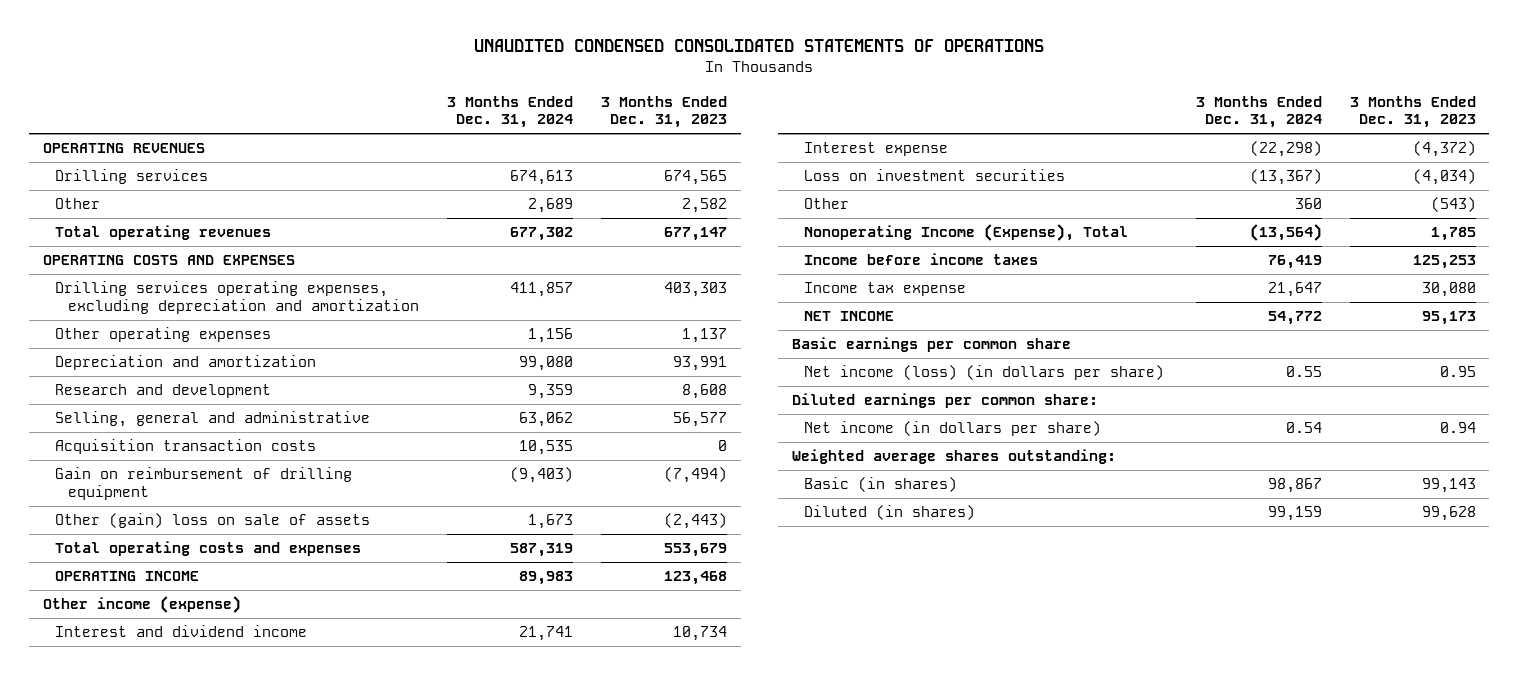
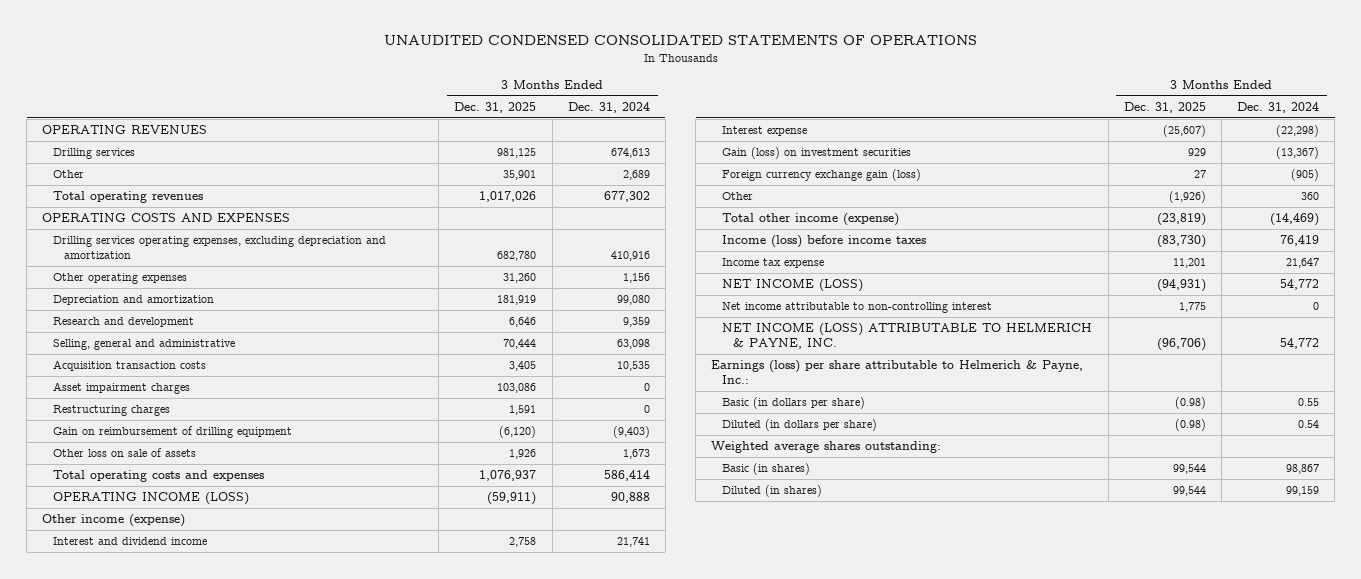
- | 3 Months Ended Dec. 31, 2024 | 3 Months Ended Dec. 31, 2023
+ | 3 Months Ended Dec. 31, 2025 | 3 Months Ended Dec. 31, 2024
- Drilling services operating expenses, excluding depreciation and amortization | 411,857 | 403,303
+ Drilling services operating expenses, excluding depreciation and amortization | 682,780 | 410,916
- Selling, general and administrative | 63,062 | 56,577
+ Selling, general and administrative | 70,444 | 63,098
+ Asset impairment charges | 103,086 | 0
+ Restructuring charges | 1,591 | 0
- Other (gain) loss on sale of assets | 1,673 | (2,443)
- Total operating costs and expenses | 587,319 | 553,679
- OPERATING INCOME | 89,983 | 123,468
+ Other loss on sale of assets | 1,926 | 1,673
+ Total operating costs and expenses | 1,076,937 | 586,414
+ OPERATING INCOME (LOSS) | (59,911) | 90,888
- Loss on investment securities | (13,367) | (4,034)
+ Gain (loss) on investment securities | 929 | (13,367)
+ Foreign currency exchange gain (loss) | 27 | (905)
- Nonoperating Income (Expense), Total | (13,564) | 1,785
- Income before income taxes | 76,419 | 125,253
+ Total other income (expense) | (23,819) | (14,469)
+ Income (loss) before income taxes | (83,730) | 76,419
- NET INCOME | 54,772 | 95,173
- Basic earnings per common share
- Net income (loss) (in dollars per share) | 0.55 | 0.95
- Diluted earnings per common share:
- Net income (in dollars per share) | 0.54 | 0.94
+ NET INCOME (LOSS) | (94,931) | 54,772
+ Net income attributable to non-controlling interest | 1,775 | 0
+ NET INCOME (LOSS) ATTRIBUTABLE TO HELMERICH & PAYNE, INC. | (96,706) | 54,772
+ Earnings (loss) per share attributable to Helmerich & Payne, Inc.:
+ Basic (in dollars per share) | (0.98) | 0.55
+ Diluted (in dollars per share) | (0.98) | 0.54

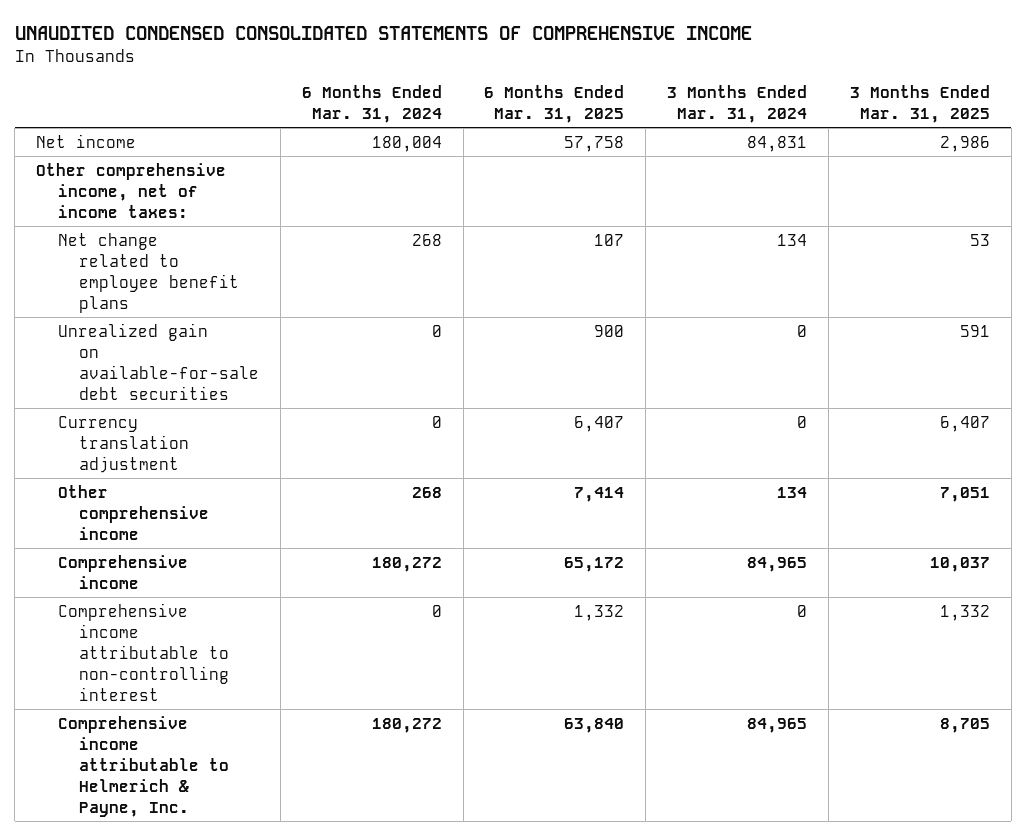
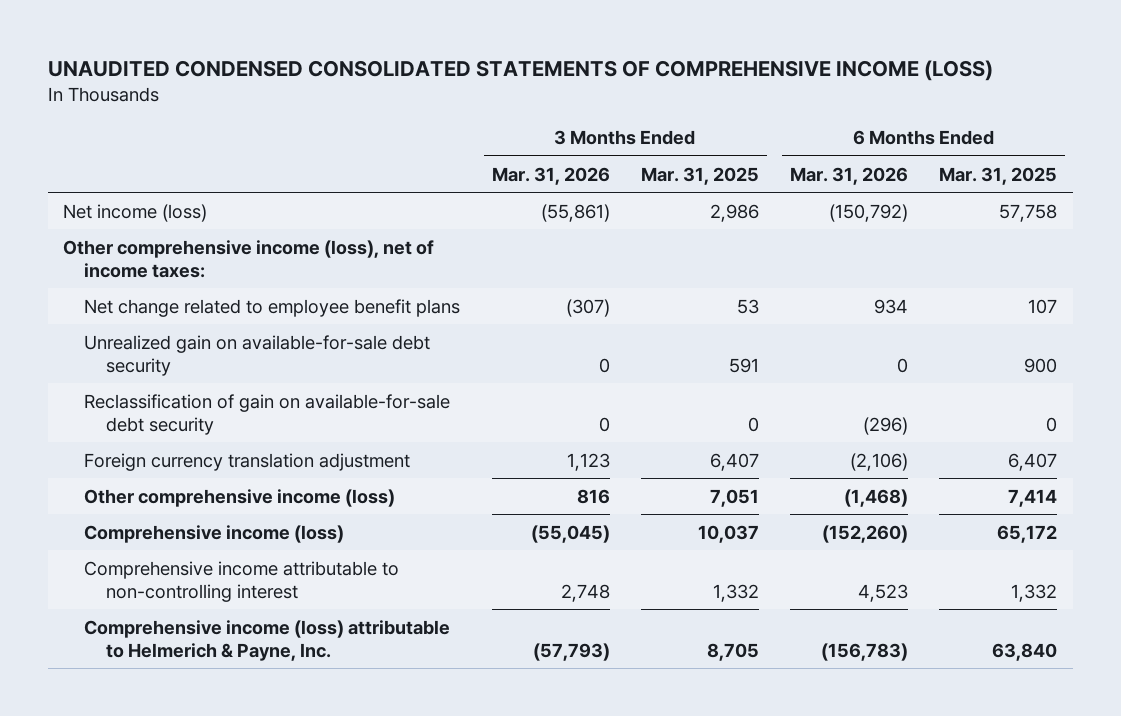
- UNAUDITED CONDENSED CONSOLIDATED STATEMENTS OF COMPREHENSIVE INCOME
+ UNAUDITED CONDENSED CONSOLIDATED STATEMENTS OF COMPREHENSIVE INCOME (LOSS)
- | 6 Months Ended Mar. 31, 2024 | 6 Months Ended Mar. 31, 2025 | 3 Months Ended Mar. 31, 2024 | 3 Months Ended Mar. 31, 2025
+ | 3 Months Ended Mar. 31, 2026 | 3 Months Ended Mar. 31, 2025 | 6 Months Ended Mar. 31, 2026 | 6 Months Ended Mar. 31, 2025
- Net income | 180,004 | 57,758 | 84,831 | 2,986
- Other comprehensive income, net of income taxes:
+ Net income (loss) | (55,861) | 2,986 | (150,792) | 57,758
+ Other comprehensive income (loss), net of income taxes:
- Unrealized gain on available-for-sale debt securities | 0 | 900 | 0 | 591
- Currency translation adjustment | 0 | 6,407 | 0 | 6,407
- Other comprehensive income | 268 | 7,414 | 134 | 7,051
- Comprehensive income | 180,272 | 65,172 | 84,965 | 10,037
+ Unrealized gain on available-for-sale debt security | 0 | 591 | 0 | 900
+ Reclassification of gain on available-for-sale debt security | 0 | 0 | (296) | 0
+ Foreign currency translation adjustment | 1,123 | 6,407 | (2,106) | 6,407
+ Other comprehensive income (loss) | 816 | 7,051 | (1,468) | 7,414
+ Comprehensive income (loss) | (55,045) | 10,037 | (152,260) | 65,172
- Comprehensive income attributable to Helmerich & Payne, Inc. | 180,272 | 63,840 | 84,965 | 8,705
+ Comprehensive income (loss) attributable to Helmerich & Payne, Inc. | (57,793) | 8,705 | (156,783) | 63,840

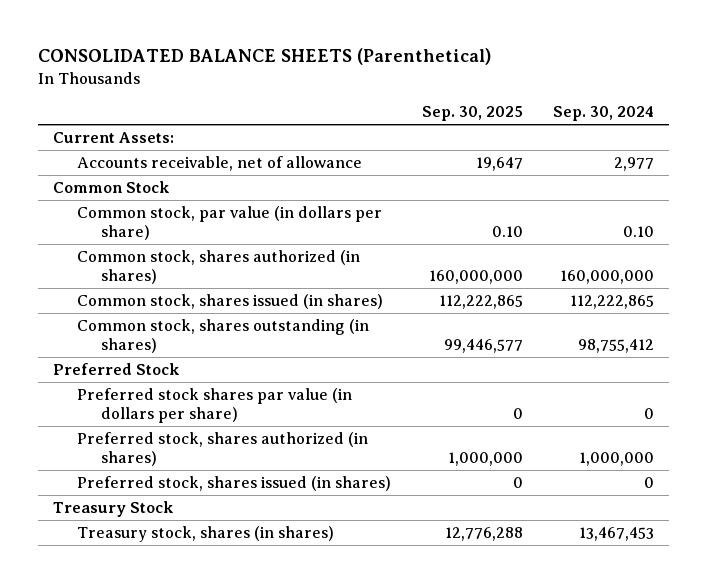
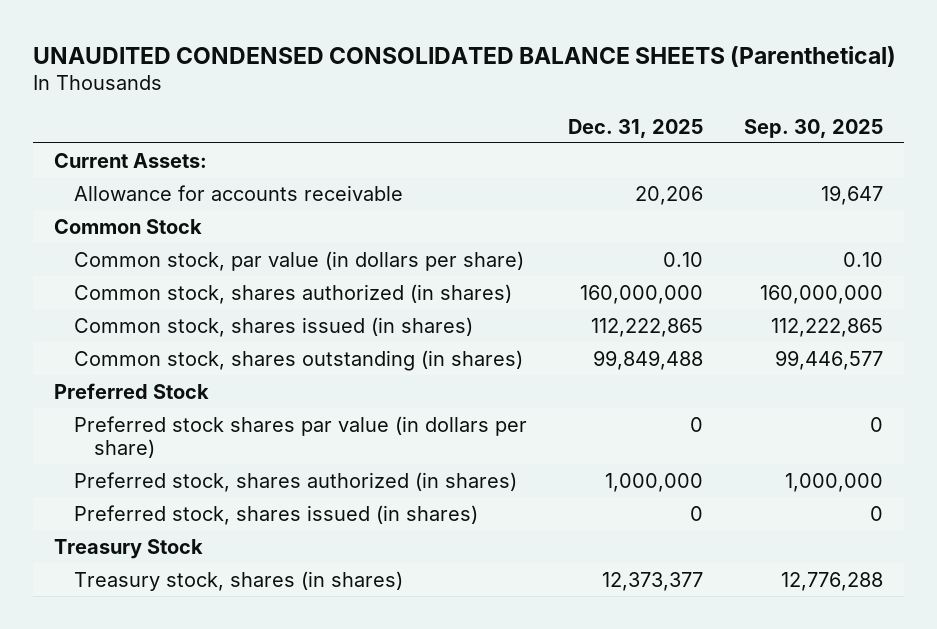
- CONSOLIDATED BALANCE SHEETS (Parenthetical)
+ UNAUDITED CONDENSED CONSOLIDATED BALANCE SHEETS (Parenthetical)
- | Sep. 30, 2025 | Sep. 30, 2024
+ | Dec. 31, 2025 | Sep. 30, 2025
- Accounts receivable, net of allowance | 19,647 | 2,977
+ Allowance for accounts receivable | 20,206 | 19,647

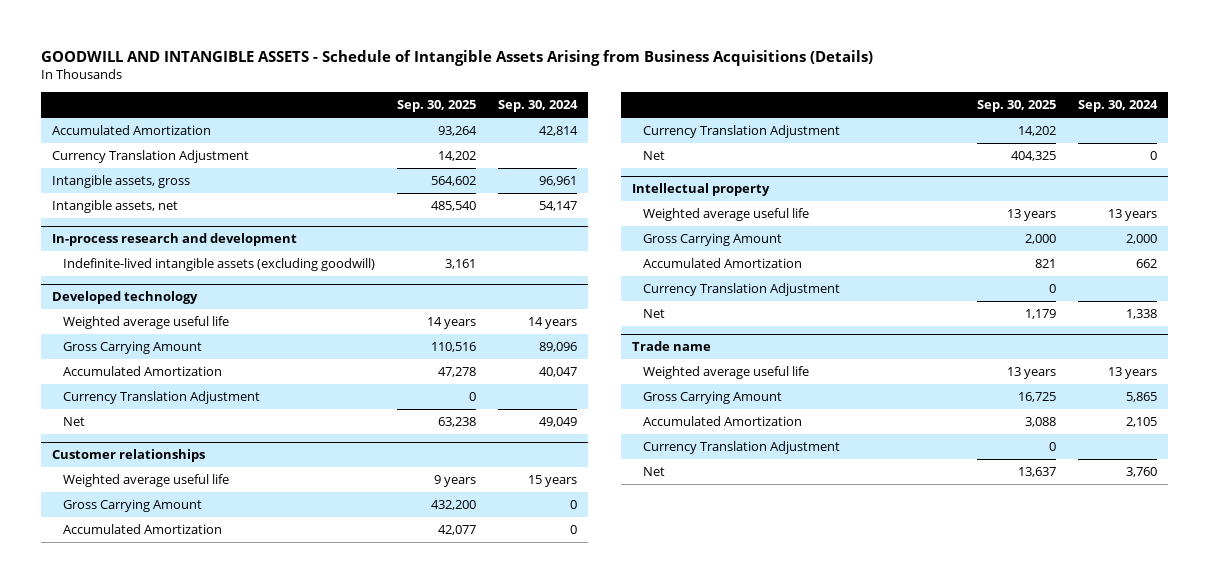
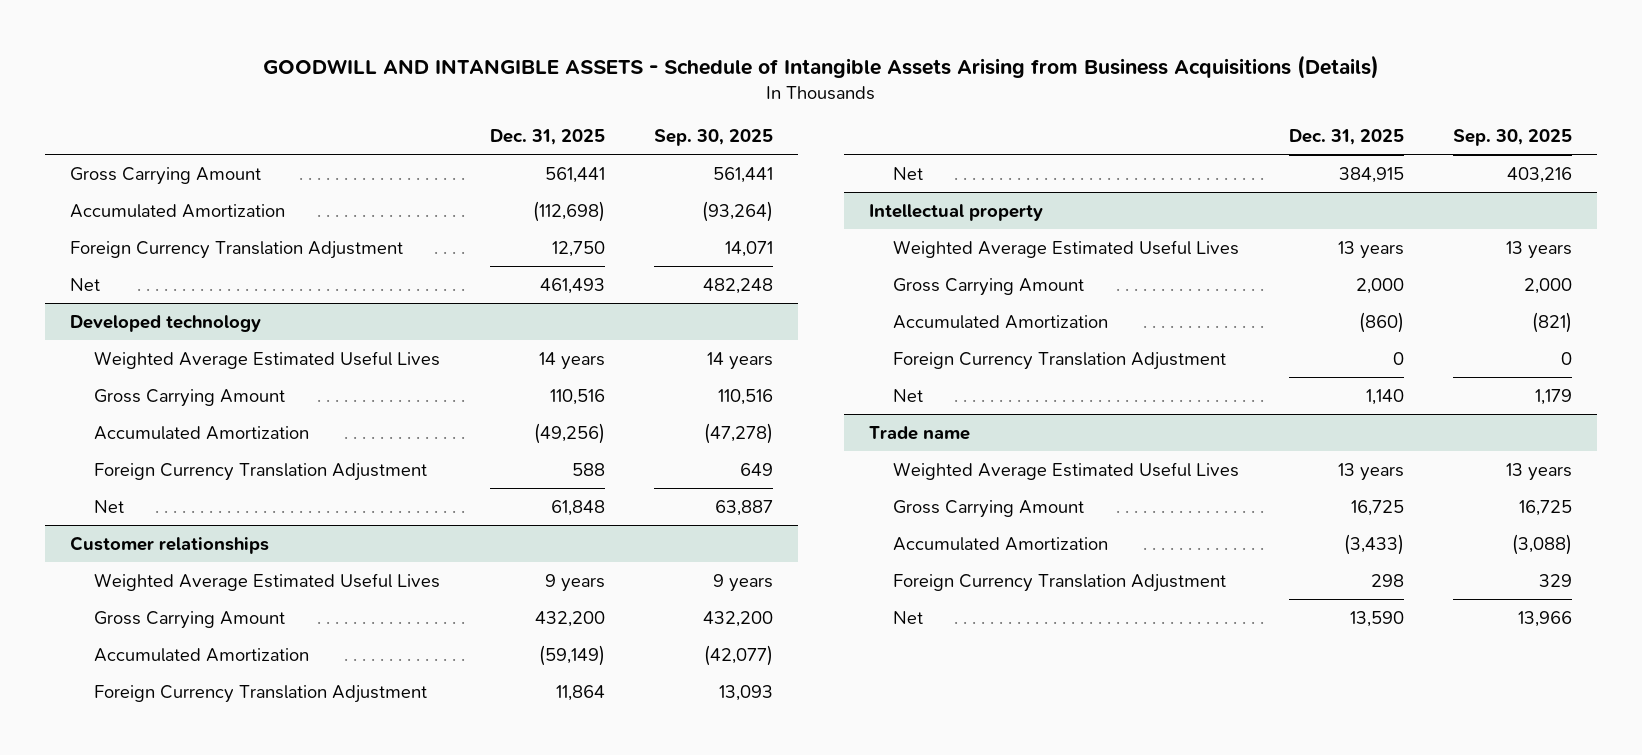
- | Sep. 30, 2025 | Sep. 30, 2024
+ | Dec. 31, 2025 | Sep. 30, 2025
- Accumulated Amortization | 93,264 | 42,814
- Currency Translation Adjustment | 14,202 |
- Intangible assets, gross | 564,602 | 96,961
- Intangible assets, net | 485,540 | 54,147
- In-process research and development
- Indefinite-lived intangible assets (excluding goodwill) | 3,161 |
+ Gross Carrying Amount | 561,441 | 561,441
+ Accumulated Amortization | (112,698) | (93,264)
+ Foreign Currency Translation Adjustment | 12,750 | 14,071
+ Net | 461,493 | 482,248
@ Developed technology
- Weighted average useful life | 14 years | 14 years
+ Weighted Average Estimated Useful Lives | 14 years | 14 years
- Accumulated Amortization | 47,278 | 40,047
- Currency Translation Adjustment | 0 |
- Net | 63,238 | 49,049
+ Accumulated Amortization | (49,256) | (47,278)
+ Foreign Currency Translation Adjustment | 588 | 649
+ Net | 61,848 | 63,887
@ Customer relationships
- Weighted average useful life | 9 years | 15 years
+ Weighted Average Estimated Useful Lives | 9 years | 9 years
- Accumulated Amortization | 42,077 | 0
- Currency Translation Adjustment | 14,202 |
- Net | 404,325 | 0
+ Accumulated Amortization | (59,149) | (42,077)
+ Foreign Currency Translation Adjustment | 11,864 | 13,093
+ Net | 384,915 | 403,216
@ Intellectual property
- Weighted average useful life | 13 years | 13 years
+ Weighted Average Estimated Useful Lives | 13 years | 13 years
- Accumulated Amortization | 821 | 662
- Currency Translation Adjustment | 0 |
+ Accumulated Amortization | (860) | (821)
+ Foreign Currency Translation Adjustment | 0 | 0
@ Trade name
- Weighted average useful life | 13 years | 13 years
+ Weighted Average Estimated Useful Lives | 13 years | 13 years
- Accumulated Amortization | 3,088 | 2,105
- Currency Translation Adjustment | 0 |
- Net | 13,637 | 3,760
+ Accumulated Amortization | (3,433) | (3,088)
+ Foreign Currency Translation Adjustment | 298 | 329
+ Net | 13,590 | 13,966

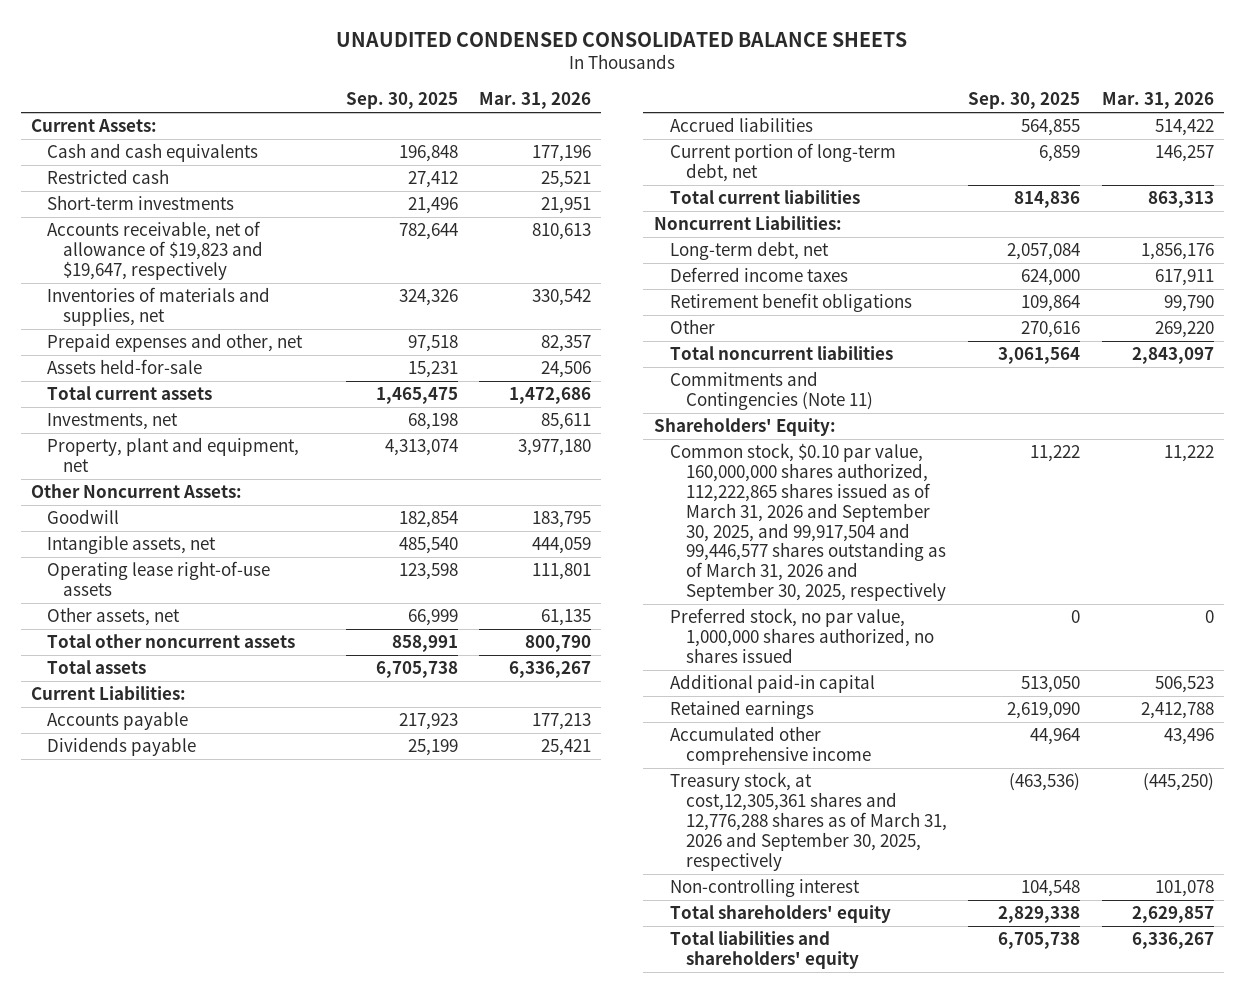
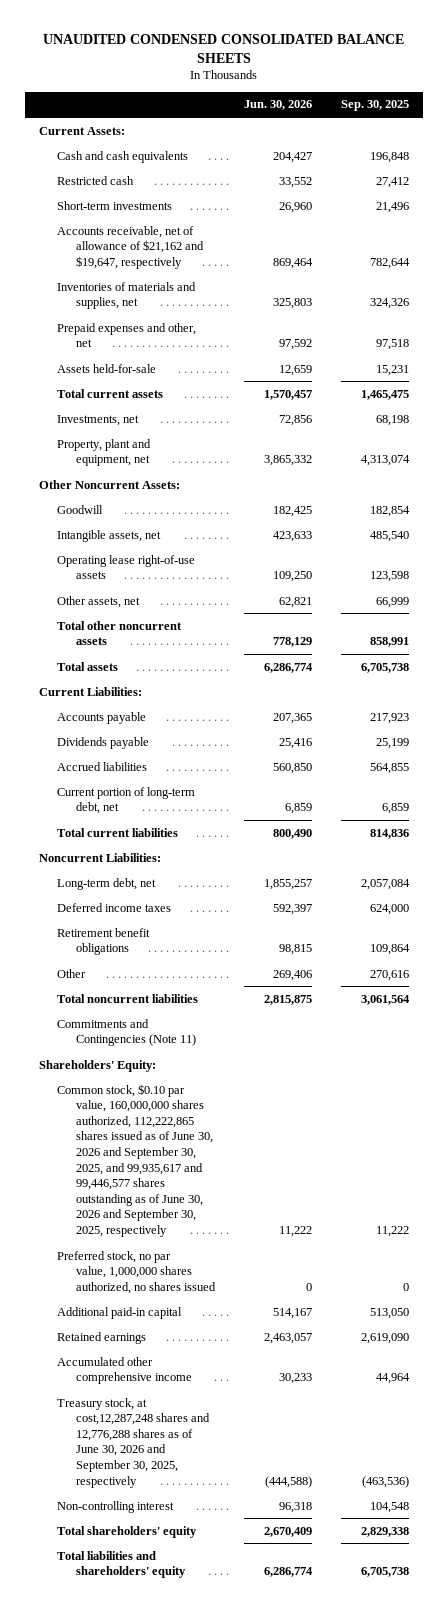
- | Sep. 30, 2025 | Mar. 31, 2026
+ | Jun. 30, 2026 | Sep. 30, 2025
- Accounts receivable, net of allowance of $19,823 and $19,647, respectively | 782,644 | 810,613
+ Accounts receivable, net of allowance of $21,162 and $19,647, respectively | 869,464 | 782,644
- Common stock, $0.10 par value, 160,000,000 shares authorized, 112,222,865 shares issued as of March 31, 2026 and September 30, 2025, and 99,917,504 and 99,446,577 shares outstanding as of March 31, 2026 and September 30, 2025, respectively | 11,222 | 11,222
+ Common stock, $0.10 par value, 160,000,000 shares authorized, 112,222,865 shares issued as of June 30, 2026 and September 30, 2025, and 99,935,617 and 99,446,577 shares outstanding as of June 30, 2026 and September 30, 2025, respectively | 11,222 | 11,222
- Treasury stock, at cost,12,305,361 shares and 12,776,288 shares as of March 31, 2026 and September 30, 2025, respectively | (463,536) | (445,250)
+ Treasury stock, at cost,12,287,248 shares and 12,776,288 shares as of June 30, 2026 and September 30, 2025, respectively | (444,588) | (463,536)

